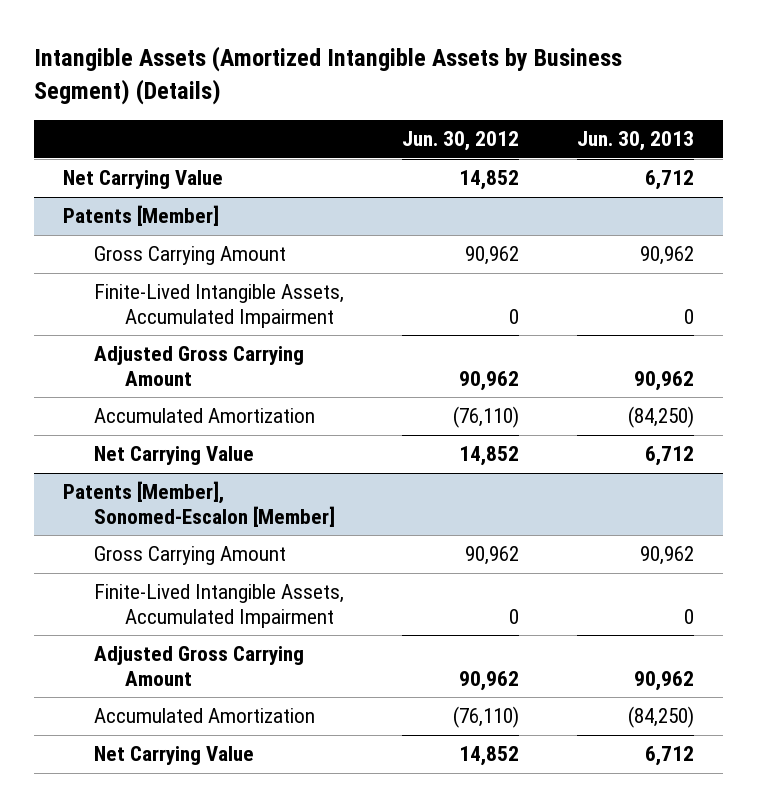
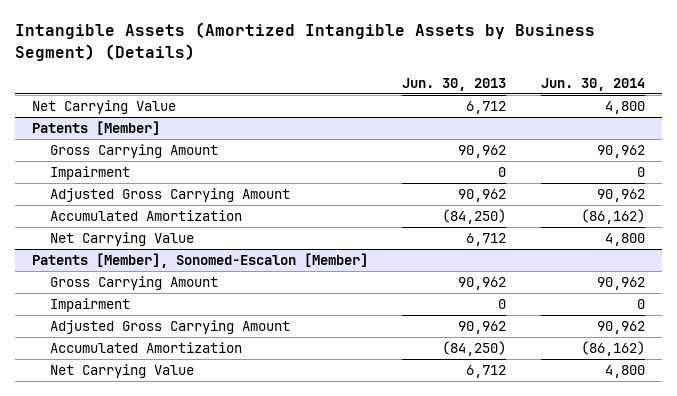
- | Jun. 30, 2012 | Jun. 30, 2013
+ | Jun. 30, 2013 | Jun. 30, 2014
@ Patents [Member]
- Finite-Lived Intangible Assets, Accumulated Impairment | 0 | 0
+ Impairment | 0 | 0
@ Patents [Member], Sonomed-Escalon [Member]
- Finite-Lived Intangible Assets, Accumulated Impairment | 0 | 0
+ Impairment | 0 | 0

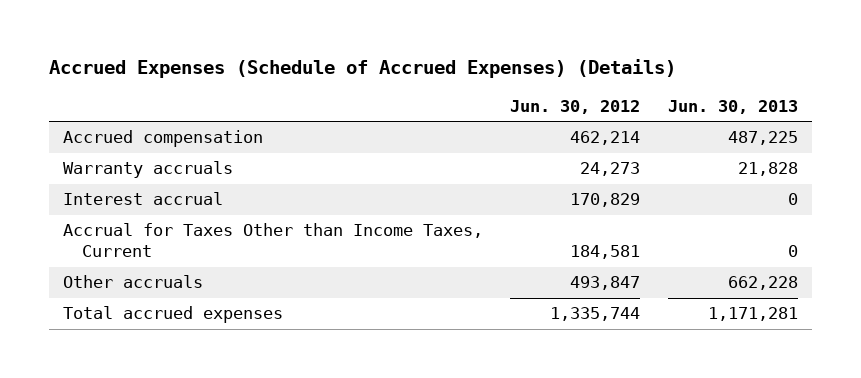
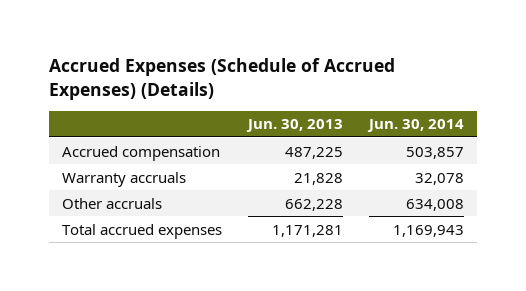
- | Jun. 30, 2012 | Jun. 30, 2013
+ | Jun. 30, 2013 | Jun. 30, 2014
- Interest accrual | 170,829 | 0
- Accrual for Taxes Other than Income Taxes, Current | 184,581 | 0

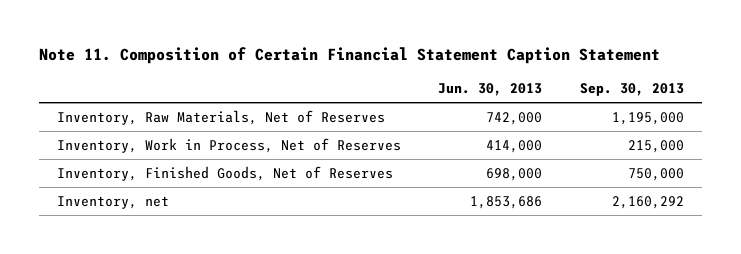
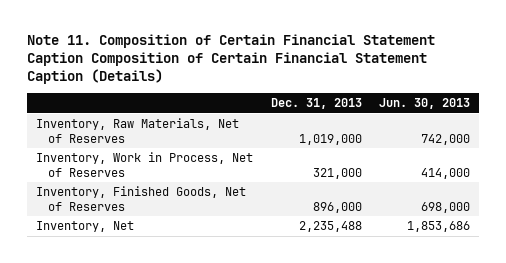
- Note 11. Composition of Certain Financial Statement Caption Statement
+ Note 11. Composition of Certain Financial Statement Caption Composition of Certain Financial Statement Caption (Details)
- | Jun. 30, 2013 | Sep. 30, 2013
+ | Dec. 31, 2013 | Jun. 30, 2013
- Inventory, net | 1,853,686 | 2,160,292
+ Inventory, Net | 2,235,488 | 1,853,686

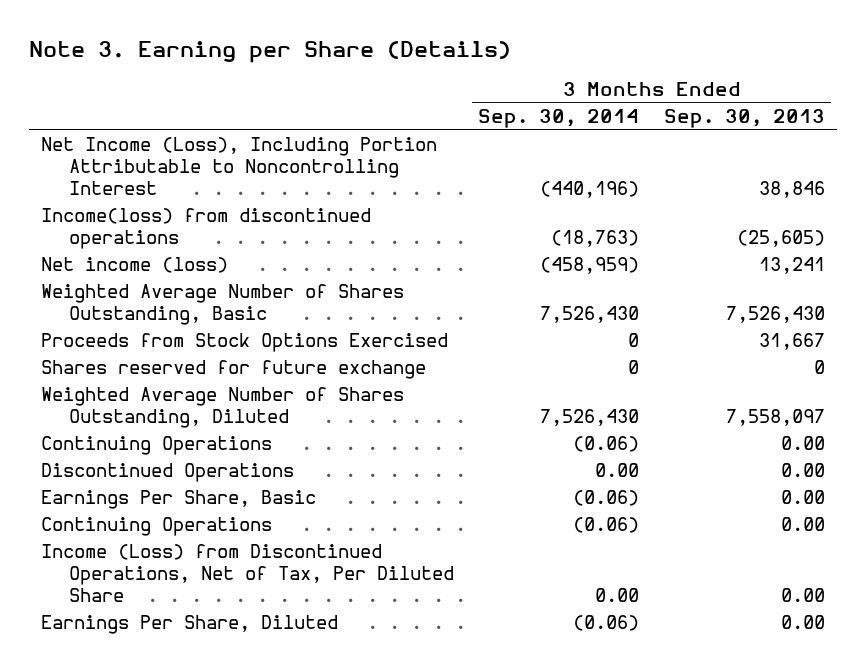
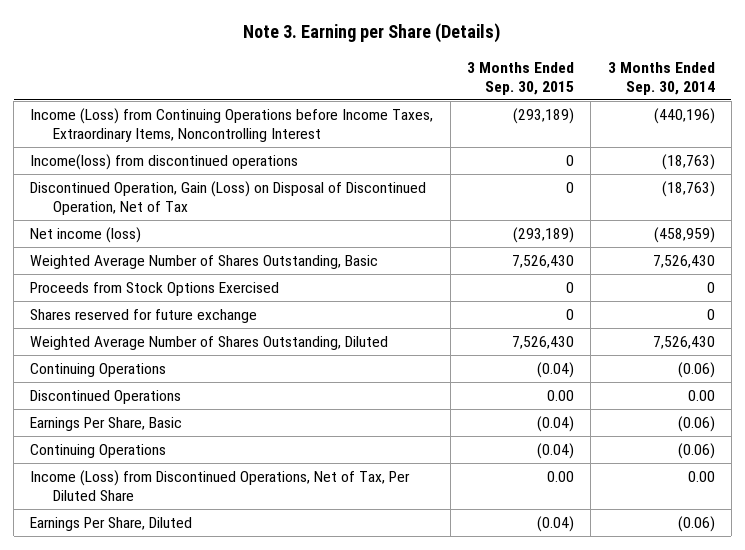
- | 3 Months Ended Sep. 30, 2014 | 3 Months Ended Sep. 30, 2013
+ | 3 Months Ended Sep. 30, 2015 | 3 Months Ended Sep. 30, 2014
- Net Income (Loss), Including Portion Attributable to Noncontrolling Interest | (440,196) | 38,846
+ Income (Loss) from Continuing Operations before Income Taxes, Extraordinary Items, Noncontrolling Interest | (293,189) | (440,196)
+ Discontinued Operation, Gain (Loss) on Disposal of Discontinued Operation, Net of Tax | 0 | (18,763)

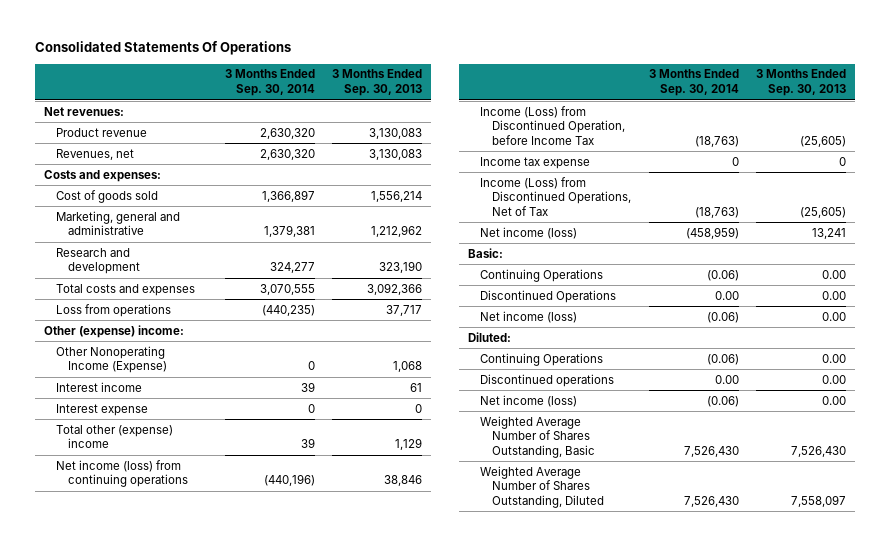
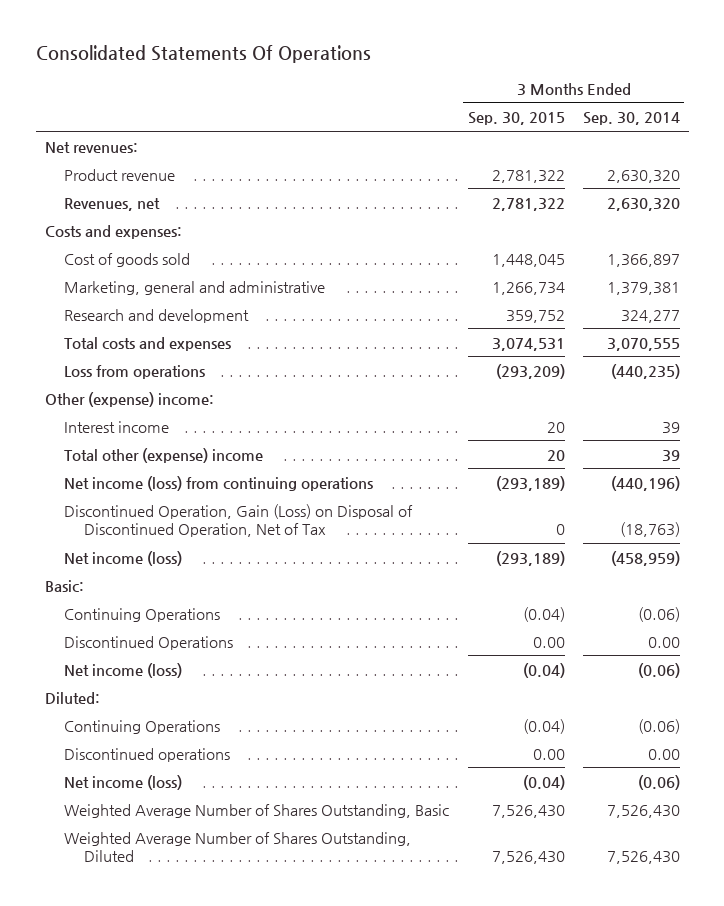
- | 3 Months Ended Sep. 30, 2014 | 3 Months Ended Sep. 30, 2013
+ | 3 Months Ended Sep. 30, 2015 | 3 Months Ended Sep. 30, 2014
- Other Nonoperating Income (Expense) | 0 | 1,068
- Interest expense | 0 | 0
- Income (Loss) from Discontinued Operation, before Income Tax | (18,763) | (25,605)
- Income tax expense | 0 | 0
- Income (Loss) from Discontinued Operations, Net of Tax | (18,763) | (25,605)
+ Discontinued Operation, Gain (Loss) on Disposal of Discontinued Operation, Net of Tax | 0 | (18,763)

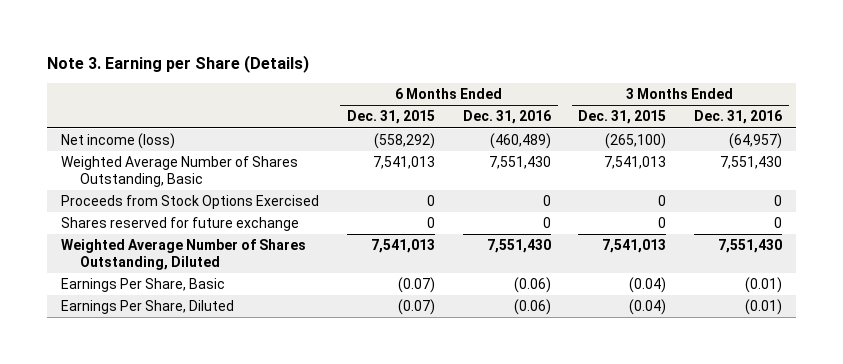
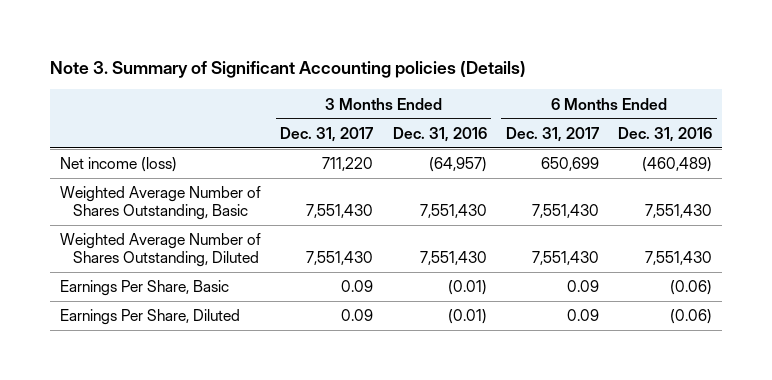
- Note 3. Earning per Share (Details)
+ Note 3. Summary of Significant Accounting policies (Details)
- | 6 Months Ended Dec. 31, 2015 | 6 Months Ended Dec. 31, 2016 | 3 Months Ended Dec. 31, 2015 | 3 Months Ended Dec. 31, 2016
+ | 3 Months Ended Dec. 31, 2017 | 3 Months Ended Dec. 31, 2016 | 6 Months Ended Dec. 31, 2017 | 6 Months Ended Dec. 31, 2016
- Proceeds from Stock Options Exercised | 0 | 0 | 0 | 0
- Shares reserved for future exchange | 0 | 0 | 0 | 0

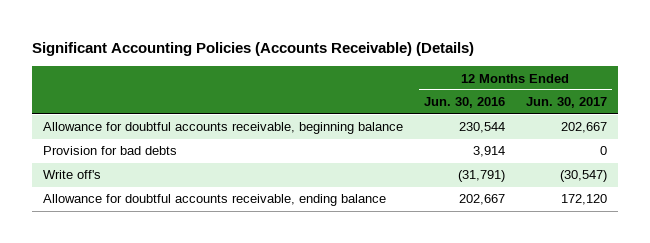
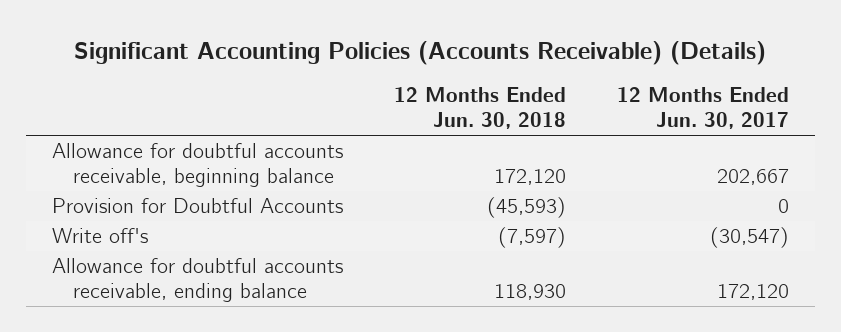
- | 12 Months Ended Jun. 30, 2016 | 12 Months Ended Jun. 30, 2017
+ | 12 Months Ended Jun. 30, 2018 | 12 Months Ended Jun. 30, 2017
- Provision for bad debts | 3,914 | 0
+ Provision for Doubtful Accounts | (45,593) | 0

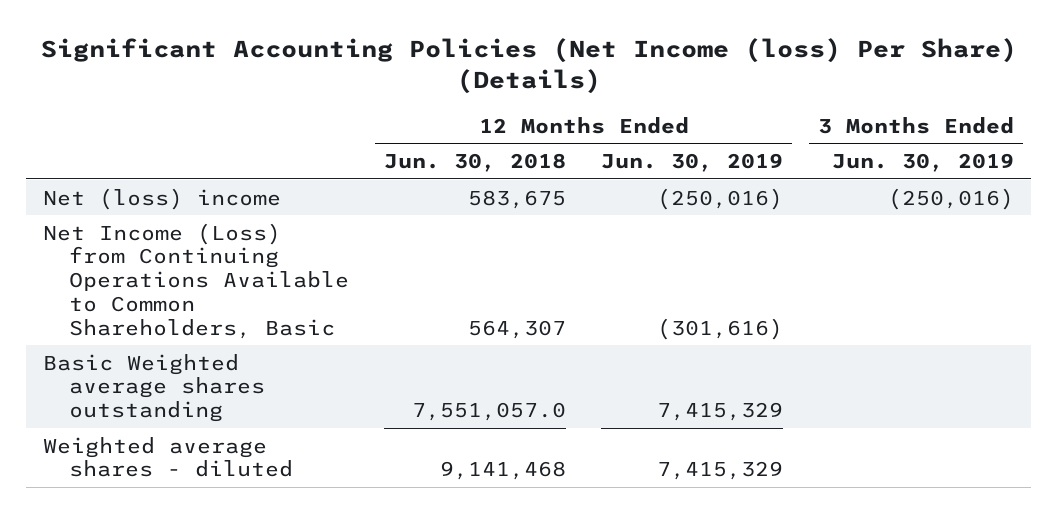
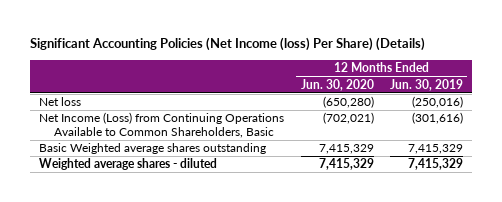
- | 12 Months Ended Jun. 30, 2018 | 12 Months Ended Jun. 30, 2019 | 3 Months Ended Jun. 30, 2019
+ | 12 Months Ended Jun. 30, 2020 | 12 Months Ended Jun. 30, 2019
- Net (loss) income | 583,675 | (250,016) | (250,016)
+ Net loss | (650,280) | (250,016)

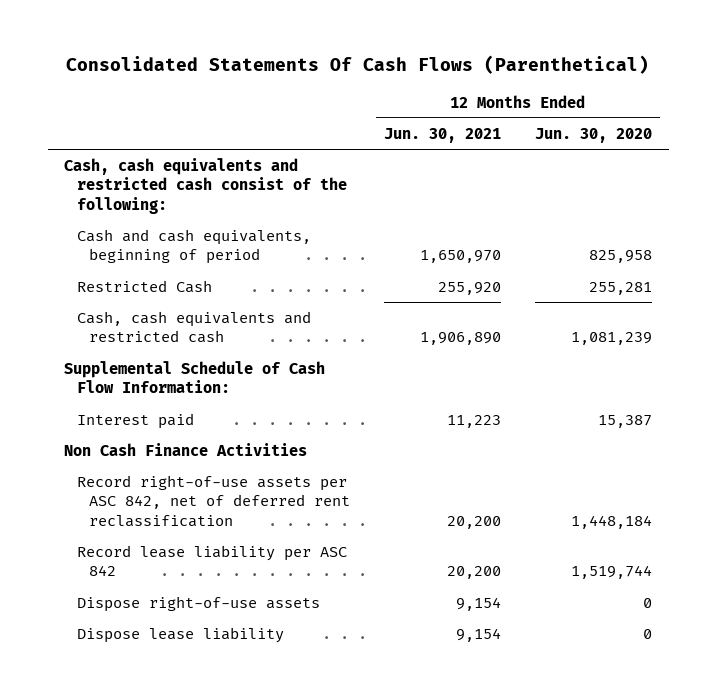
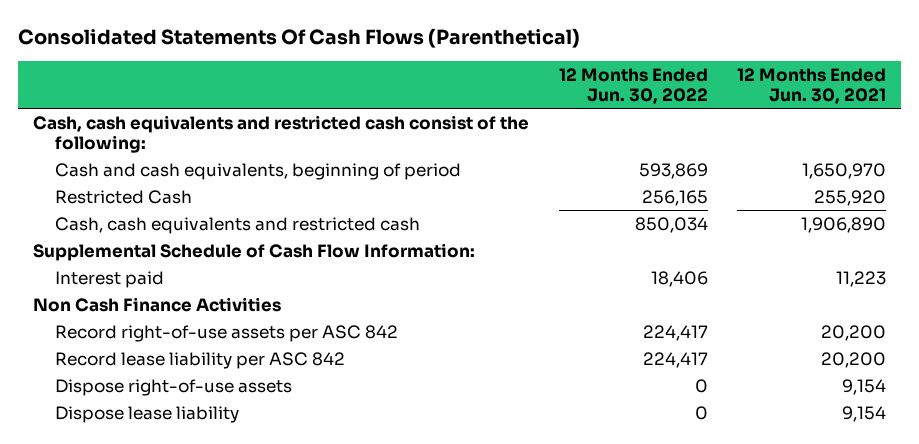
- | 12 Months Ended Jun. 30, 2021 | 12 Months Ended Jun. 30, 2020
+ | 12 Months Ended Jun. 30, 2022 | 12 Months Ended Jun. 30, 2021
- Record right-of-use assets per ASC 842, net of deferred rent reclassification | 20,200 | 1,448,184
+ Record right-of-use assets per ASC 842 | 224,417 | 20,200

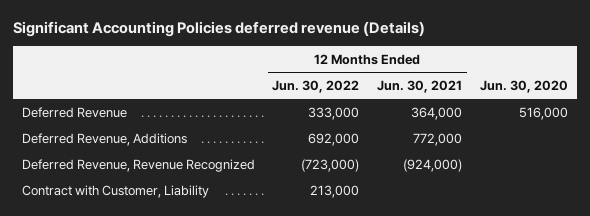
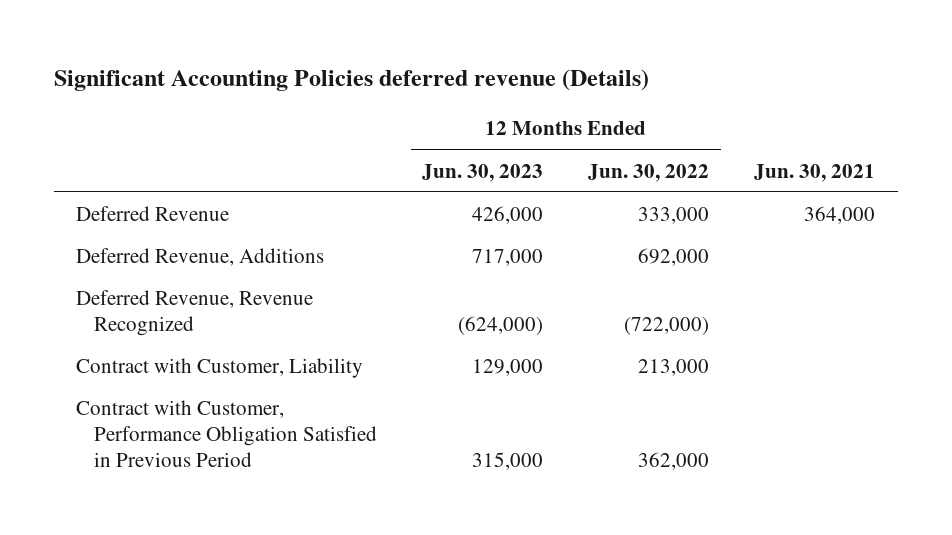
- | 12 Months Ended Jun. 30, 2022 | 12 Months Ended Jun. 30, 2021 | Jun. 30, 2020
+ | 12 Months Ended Jun. 30, 2023 | 12 Months Ended Jun. 30, 2022 | Jun. 30, 2021
- Deferred Revenue, Revenue Recognized | (723,000) | (924,000) |
+ Deferred Revenue, Revenue Recognized | (624,000) | (722,000) |
+ Contract with Customer, Performance Obligation Satisfied in Previous Period | 315,000 | 362,000 |

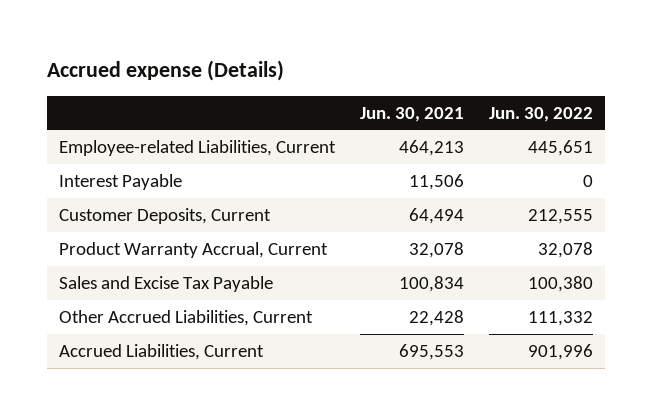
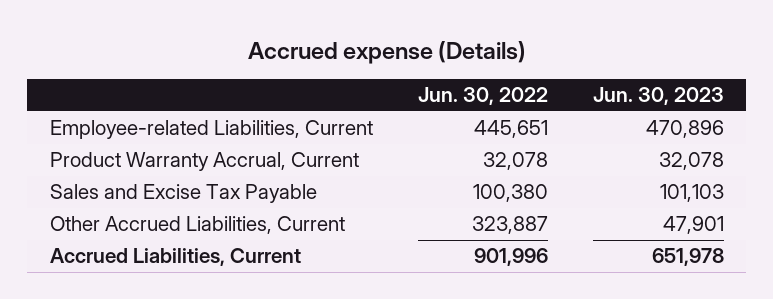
- | Jun. 30, 2021 | Jun. 30, 2022
+ | Jun. 30, 2022 | Jun. 30, 2023
- Interest Payable | 11,506 | 0
- Customer Deposits, Current | 64,494 | 212,555
- Other Accrued Liabilities, Current | 22,428 | 111,332
+ Other Accrued Liabilities, Current | 323,887 | 47,901

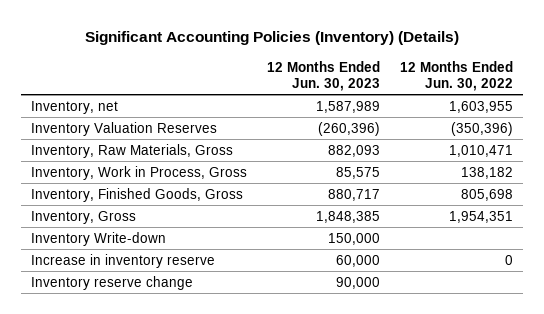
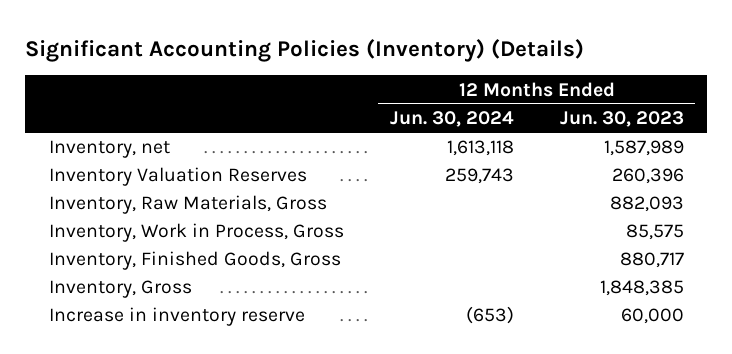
- | 12 Months Ended Jun. 30, 2023 | 12 Months Ended Jun. 30, 2022
+ | 12 Months Ended Jun. 30, 2024 | 12 Months Ended Jun. 30, 2023
- Inventory Valuation Reserves | (260,396) | (350,396)
+ Inventory Valuation Reserves | 259,743 | 260,396
- Inventory Write-down | 150,000 |
- Inventory reserve change | 90,000 |

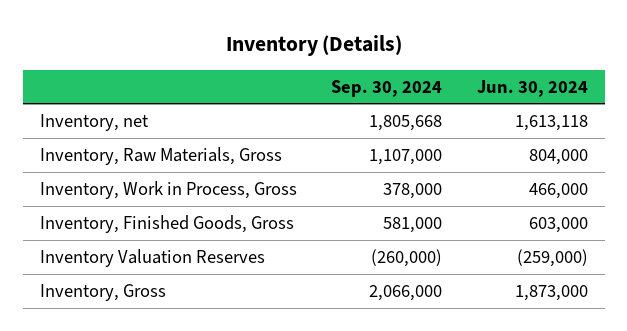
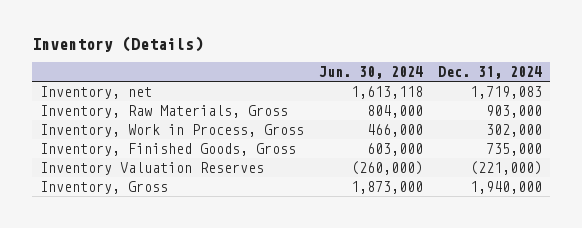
- | Sep. 30, 2024 | Jun. 30, 2024
+ | Jun. 30, 2024 | Dec. 31, 2024
- Inventory Valuation Reserves | (260,000) | (259,000)
+ Inventory Valuation Reserves | (260,000) | (221,000)

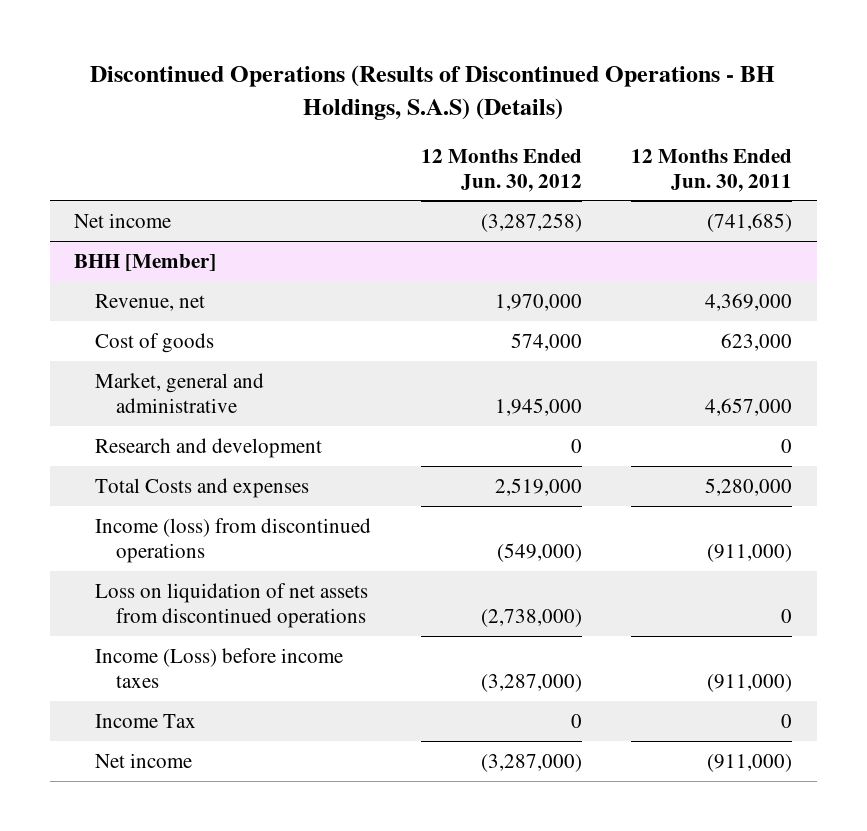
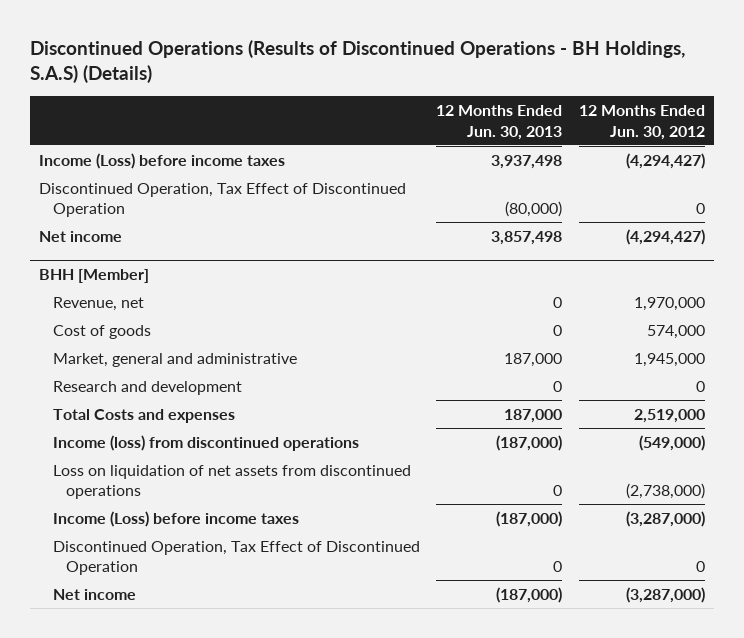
- | 12 Months Ended Jun. 30, 2012 | 12 Months Ended Jun. 30, 2011
+ | 12 Months Ended Jun. 30, 2013 | 12 Months Ended Jun. 30, 2012
- Net income | (3,287,258) | (741,685)
+ Income (Loss) before income taxes | 3,937,498 | (4,294,427)
+ Discontinued Operation, Tax Effect of Discontinued Operation | (80,000) | 0
+ Net income | 3,857,498 | (4,294,427)
@ BHH [Member]
- Income Tax | 0 | 0
+ Discontinued Operation, Tax Effect of Discontinued Operation | 0 | 0

